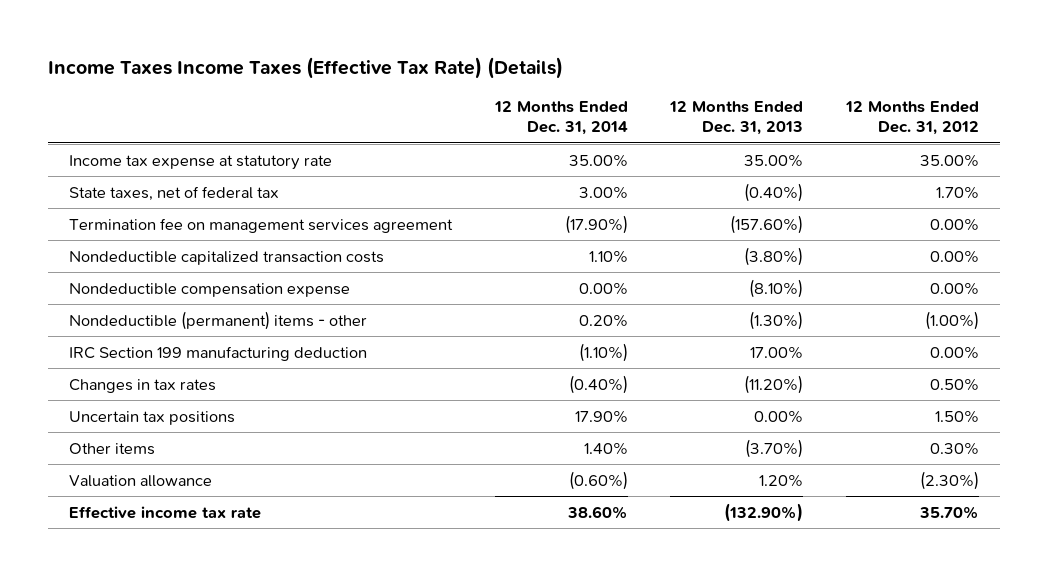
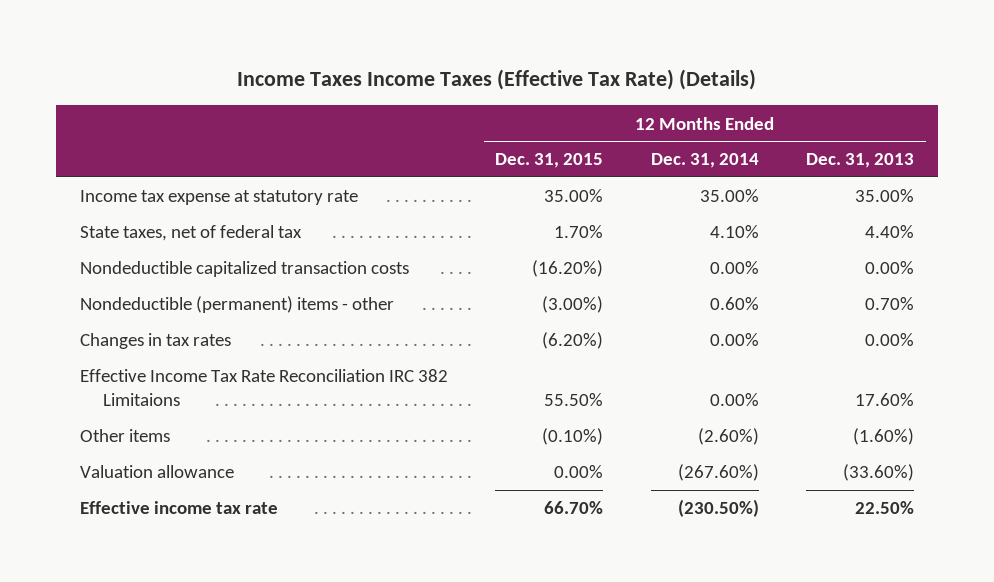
- | 12 Months Ended Dec. 31, 2014 | 12 Months Ended Dec. 31, 2013 | 12 Months Ended Dec. 31, 2012
+ | 12 Months Ended Dec. 31, 2015 | 12 Months Ended Dec. 31, 2014 | 12 Months Ended Dec. 31, 2013
- State taxes, net of federal tax | 3.00% | (0.40%) | 1.70%
- Termination fee on management services agreement | (17.90%) | (157.60%) | 0.00%
- Nondeductible capitalized transaction costs | 1.10% | (3.80%) | 0.00%
- Nondeductible compensation expense | 0.00% | (8.10%) | 0.00%
- Nondeductible (permanent) items - other | 0.20% | (1.30%) | (1.00%)
- IRC Section 199 manufacturing deduction | (1.10%) | 17.00% | 0.00%
- Changes in tax rates | (0.40%) | (11.20%) | 0.50%
- Uncertain tax positions | 17.90% | 0.00% | 1.50%
- Other items | 1.40% | (3.70%) | 0.30%
- Valuation allowance | (0.60%) | 1.20% | (2.30%)
- Effective income tax rate | 38.60% | (132.90%) | 35.70%
+ State taxes, net of federal tax | 1.70% | 4.10% | 4.40%
+ Nondeductible capitalized transaction costs | (16.20%) | 0.00% | 0.00%
+ Nondeductible (permanent) items - other | (3.00%) | 0.60% | 0.70%
+ Changes in tax rates | (6.20%) | 0.00% | 0.00%
+ Effective Income Tax Rate Reconciliation IRC 382 Limitaions | 55.50% | 0.00% | 17.60%
+ Other items | (0.10%) | (2.60%) | (1.60%)
+ Valuation allowance | 0.00% | (267.60%) | (33.60%)
+ Effective income tax rate | 66.70% | (230.50%) | 22.50%

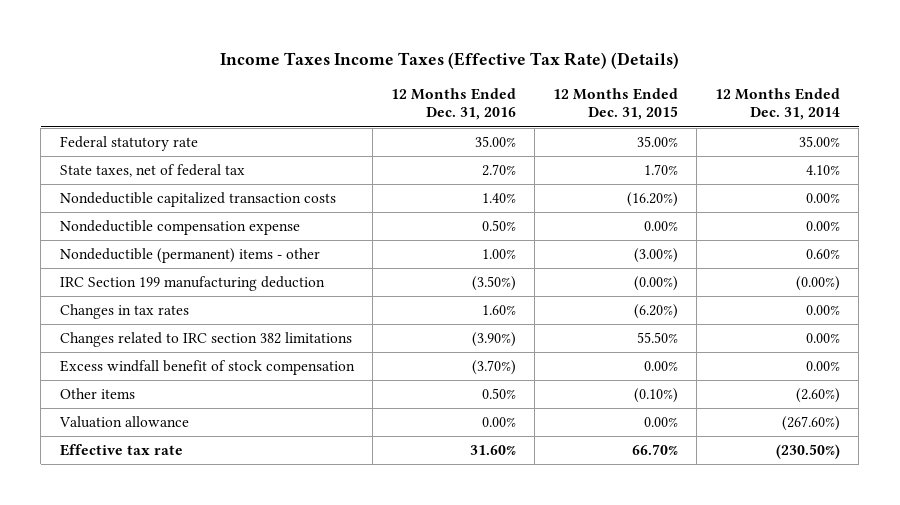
- | 12 Months Ended Dec. 31, 2015 | 12 Months Ended Dec. 31, 2014 | 12 Months Ended Dec. 31, 2013
+ | 12 Months Ended Dec. 31, 2016 | 12 Months Ended Dec. 31, 2015 | 12 Months Ended Dec. 31, 2014
- Income tax expense at statutory rate | 35.00% | 35.00% | 35.00%
+ Federal statutory rate | 35.00% | 35.00% | 35.00%
+ Nondeductible compensation expense | 0.50% | 0.00% | 0.00%
+ IRC Section 199 manufacturing deduction | (3.50%) | (0.00%) | (0.00%)
- Effective Income Tax Rate Reconciliation IRC 382 Limitaions | 55.50% | 0.00% | 17.60%
+ Changes related to IRC section 382 limitations | (3.90%) | 55.50% | 0.00%
+ Excess windfall benefit of stock compensation | (3.70%) | 0.00% | 0.00%
- Effective income tax rate | 66.70% | (230.50%) | 22.50%
+ Effective tax rate | 31.60% | 66.70% | (230.50%)

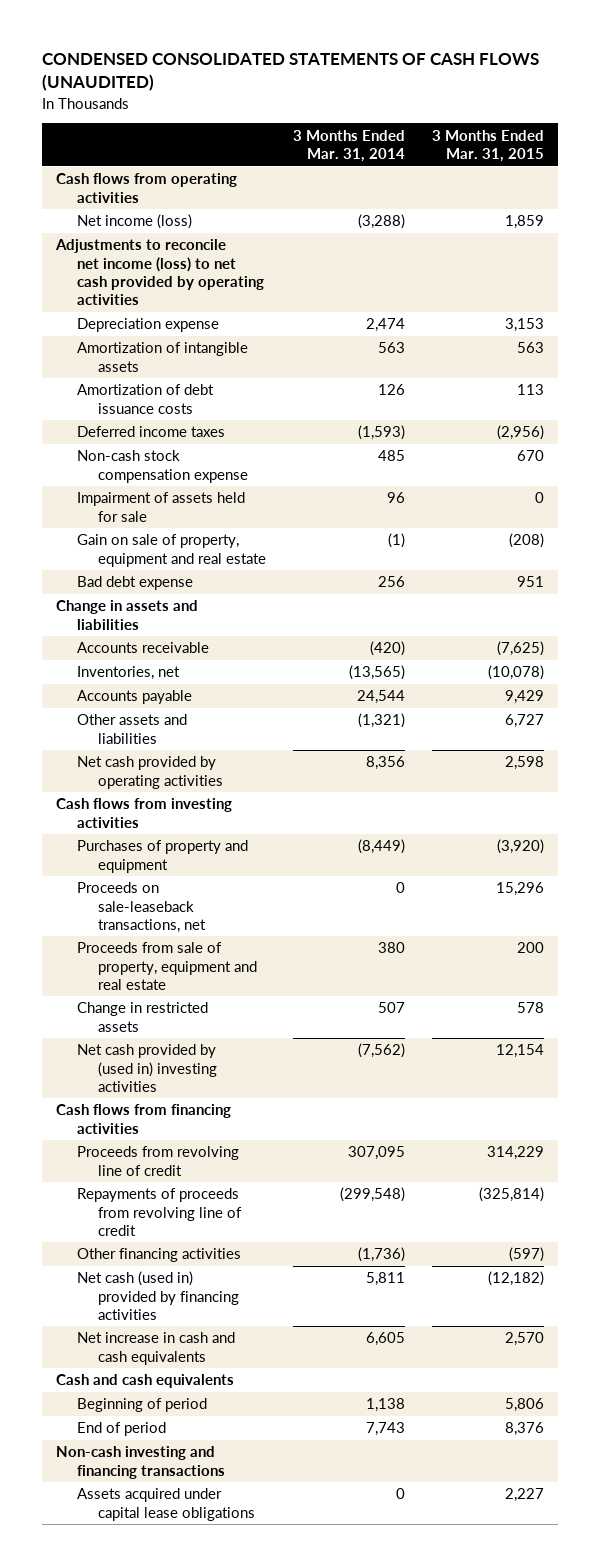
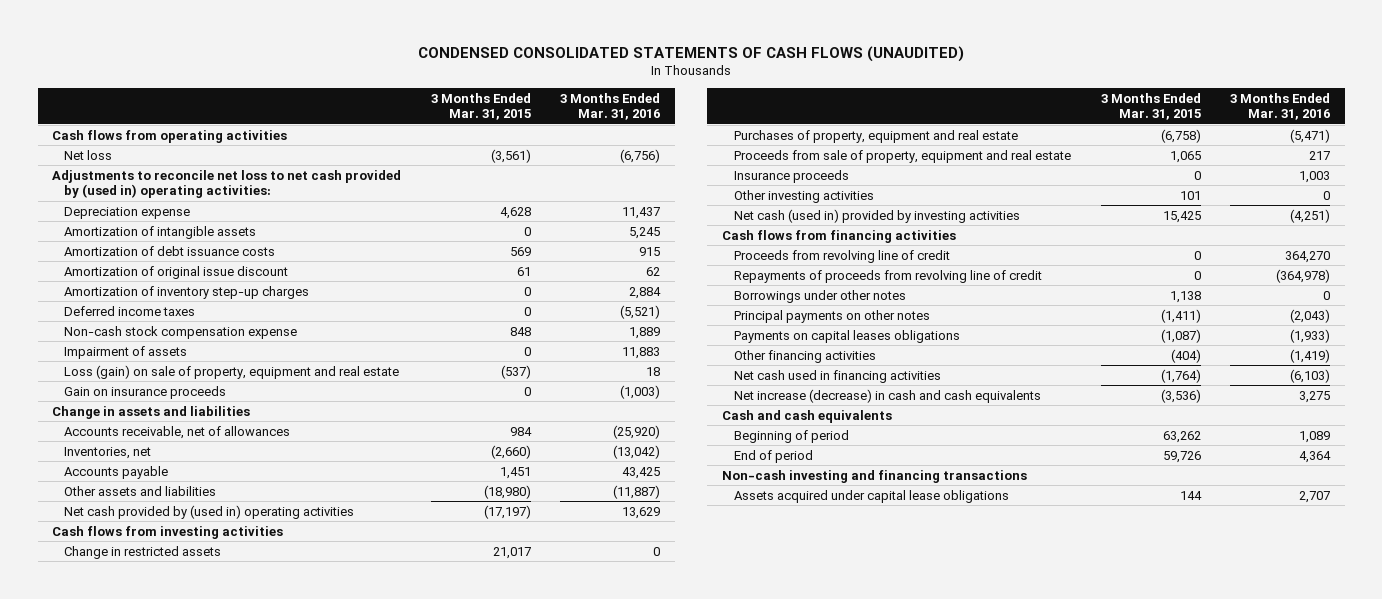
- | 3 Months Ended Mar. 31, 2014 | 3 Months Ended Mar. 31, 2015
+ | 3 Months Ended Mar. 31, 2015 | 3 Months Ended Mar. 31, 2016
- Net income (loss) | (3,288) | 1,859
- Adjustments to reconcile net income (loss) to net cash provided by operating activities
- Depreciation expense | 2,474 | 3,153
- Amortization of intangible assets | 563 | 563
- Amortization of debt issuance costs | 126 | 113
- Deferred income taxes | (1,593) | (2,956)
- Non-cash stock compensation expense | 485 | 670
- Impairment of assets held for sale | 96 | 0
- Gain on sale of property, equipment and real estate | (1) | (208)
- Bad debt expense | 256 | 951
+ Net loss | (3,561) | (6,756)
+ Adjustments to reconcile net loss to net cash provided by (used in) operating activities:
+ Depreciation expense | 4,628 | 11,437
+ Amortization of intangible assets | 0 | 5,245
+ Amortization of debt issuance costs | 569 | 915
+ Amortization of original issue discount | 61 | 62
+ Amortization of inventory step-up charges | 0 | 2,884
+ Deferred income taxes | 0 | (5,521)
+ Non-cash stock compensation expense | 848 | 1,889
+ Impairment of assets | 0 | 11,883
+ Loss (gain) on sale of property, equipment and real estate | (537) | 18
+ Gain on insurance proceeds | 0 | (1,003)
- Accounts receivable | (420) | (7,625)
- Inventories, net | (13,565) | (10,078)
- Accounts payable | 24,544 | 9,429
- Other assets and liabilities | (1,321) | 6,727
- Net cash provided by operating activities | 8,356 | 2,598
+ Accounts receivable, net of allowances | 984 | (25,920)
+ Inventories, net | (2,660) | (13,042)
+ Accounts payable | 1,451 | 43,425
+ Other assets and liabilities | (18,980) | (11,887)
+ Net cash provided by (used in) operating activities | (17,197) | 13,629
- Purchases of property and equipment | (8,449) | (3,920)
- Proceeds on sale-leaseback transactions, net | 0 | 15,296
- Proceeds from sale of property, equipment and real estate | 380 | 200
- Change in restricted assets | 507 | 578
- Net cash provided by (used in) investing activities | (7,562) | 12,154
+ Change in restricted assets | 21,017 | 0
+ Purchases of property, equipment and real estate | (6,758) | (5,471)
+ Proceeds from sale of property, equipment and real estate | 1,065 | 217
+ Insurance proceeds | 0 | 1,003
+ Other investing activities | 101 | 0
+ Net cash (used in) provided by investing activities | 15,425 | (4,251)
- Proceeds from revolving line of credit | 307,095 | 314,229
- Repayments of proceeds from revolving line of credit | (299,548) | (325,814)
- Other financing activities | (1,736) | (597)
- Net cash (used in) provided by financing activities | 5,811 | (12,182)
- Net increase in cash and cash equivalents | 6,605 | 2,570
+ Proceeds from revolving line of credit | 0 | 364,270
+ Repayments of proceeds from revolving line of credit | 0 | (364,978)
+ Borrowings under other notes | 1,138 | 0
+ Principal payments on other notes | (1,411) | (2,043)
+ Payments on capital leases obligations | (1,087) | (1,933)
+ Other financing activities | (404) | (1,419)
+ Net cash used in financing activities | (1,764) | (6,103)
+ Net increase (decrease) in cash and cash equivalents | (3,536) | 3,275
- Beginning of period | 1,138 | 5,806
- End of period | 7,743 | 8,376
+ Beginning of period | 63,262 | 1,089
+ End of period | 59,726 | 4,364
- Assets acquired under capital lease obligations | 0 | 2,227
+ Assets acquired under capital lease obligations | 144 | 2,707

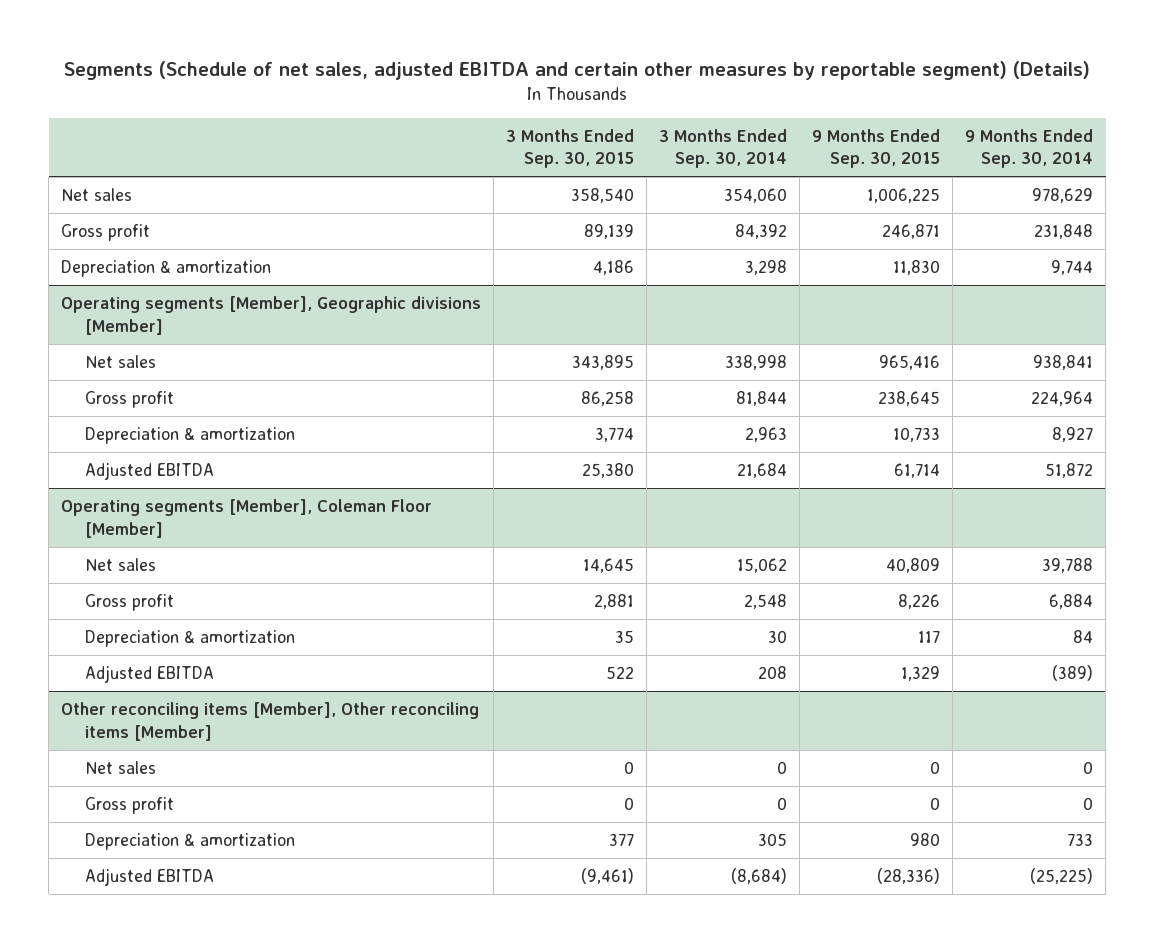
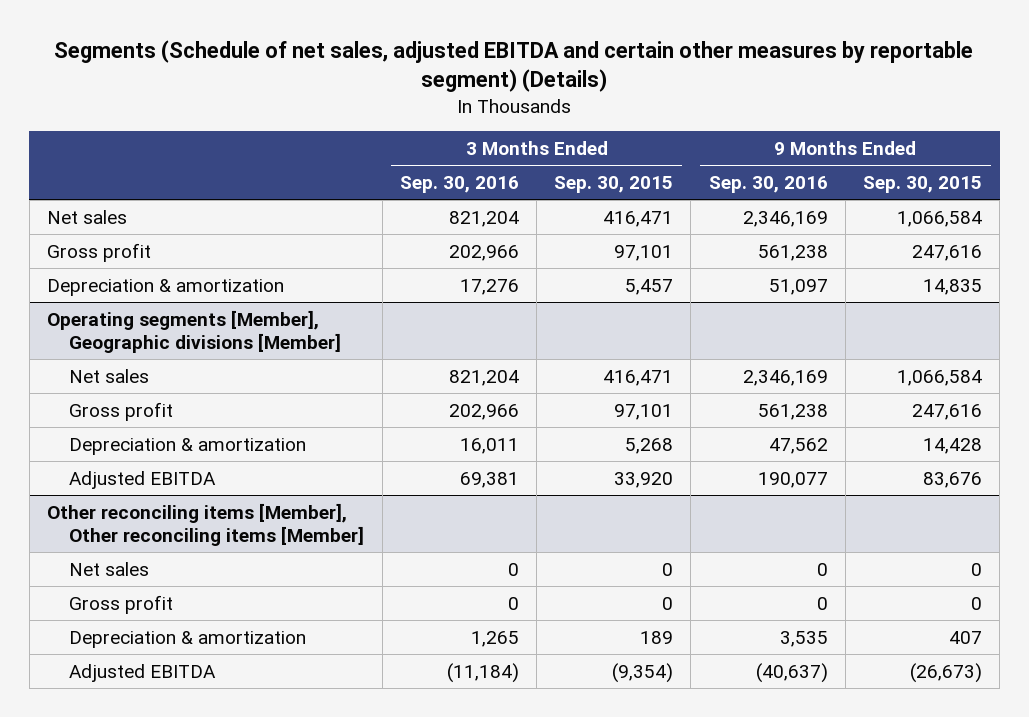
- | 3 Months Ended Sep. 30, 2015 | 3 Months Ended Sep. 30, 2014 | 9 Months Ended Sep. 30, 2015 | 9 Months Ended Sep. 30, 2014
+ | 3 Months Ended Sep. 30, 2016 | 3 Months Ended Sep. 30, 2015 | 9 Months Ended Sep. 30, 2016 | 9 Months Ended Sep. 30, 2015
- Net sales | 358,540 | 354,060 | 1,006,225 | 978,629
- Gross profit | 89,139 | 84,392 | 246,871 | 231,848
- Depreciation & amortization | 4,186 | 3,298 | 11,830 | 9,744
+ Net sales | 821,204 | 416,471 | 2,346,169 | 1,066,584
+ Gross profit | 202,966 | 97,101 | 561,238 | 247,616
+ Depreciation & amortization | 17,276 | 5,457 | 51,097 | 14,835
@ Operating segments [Member], Geographic divisions [Member]
- Net sales | 343,895 | 338,998 | 965,416 | 938,841
- Gross profit | 86,258 | 81,844 | 238,645 | 224,964
- Depreciation & amortization | 3,774 | 2,963 | 10,733 | 8,927
- Adjusted EBITDA | 25,380 | 21,684 | 61,714 | 51,872
- Operating segments [Member], Coleman Floor [Member]
- Net sales | 14,645 | 15,062 | 40,809 | 39,788
- Gross profit | 2,881 | 2,548 | 8,226 | 6,884
- Depreciation & amortization | 35 | 30 | 117 | 84
- Adjusted EBITDA | 522 | 208 | 1,329 | (389)
@ Operating segments [Member], Geographic divisions [Member]
+ Net sales | 821,204 | 416,471 | 2,346,169 | 1,066,584
+ Gross profit | 202,966 | 97,101 | 561,238 | 247,616
+ Depreciation & amortization | 16,011 | 5,268 | 47,562 | 14,428
+ Adjusted EBITDA | 69,381 | 33,920 | 190,077 | 83,676
@ Other reconciling items [Member], Other reconciling items [Member]
- Depreciation & amortization | 377 | 305 | 980 | 733
- Adjusted EBITDA | (9,461) | (8,684) | (28,336) | (25,225)
+ Depreciation & amortization | 1,265 | 189 | 3,535 | 407
+ Adjusted EBITDA | (11,184) | (9,354) | (40,637) | (26,673)

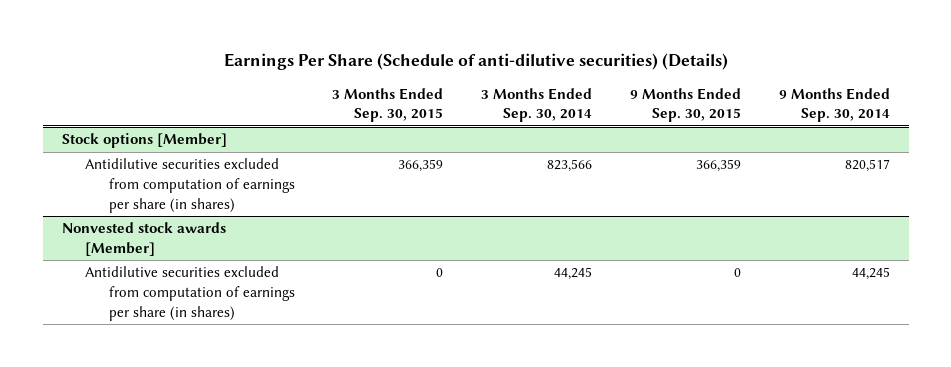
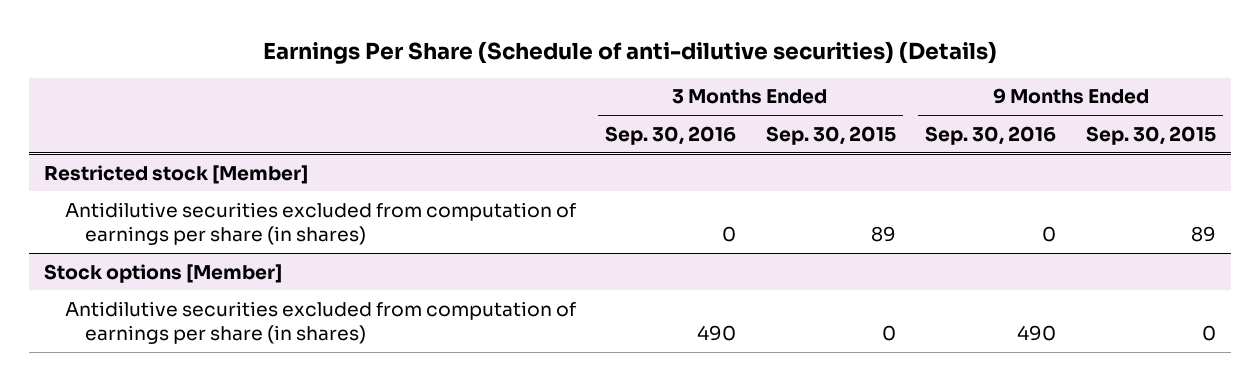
- | 3 Months Ended Sep. 30, 2015 | 3 Months Ended Sep. 30, 2014 | 9 Months Ended Sep. 30, 2015 | 9 Months Ended Sep. 30, 2014
+ | 3 Months Ended Sep. 30, 2016 | 3 Months Ended Sep. 30, 2015 | 9 Months Ended Sep. 30, 2016 | 9 Months Ended Sep. 30, 2015
+ Restricted stock [Member]
+ Antidilutive securities excluded from computation of earnings per share (in shares) | 0 | 89 | 0 | 89
@ Stock options [Member]
- Antidilutive securities excluded from computation of earnings per share (in shares) | 366,359 | 823,566 | 366,359 | 820,517
- Nonvested stock awards [Member]

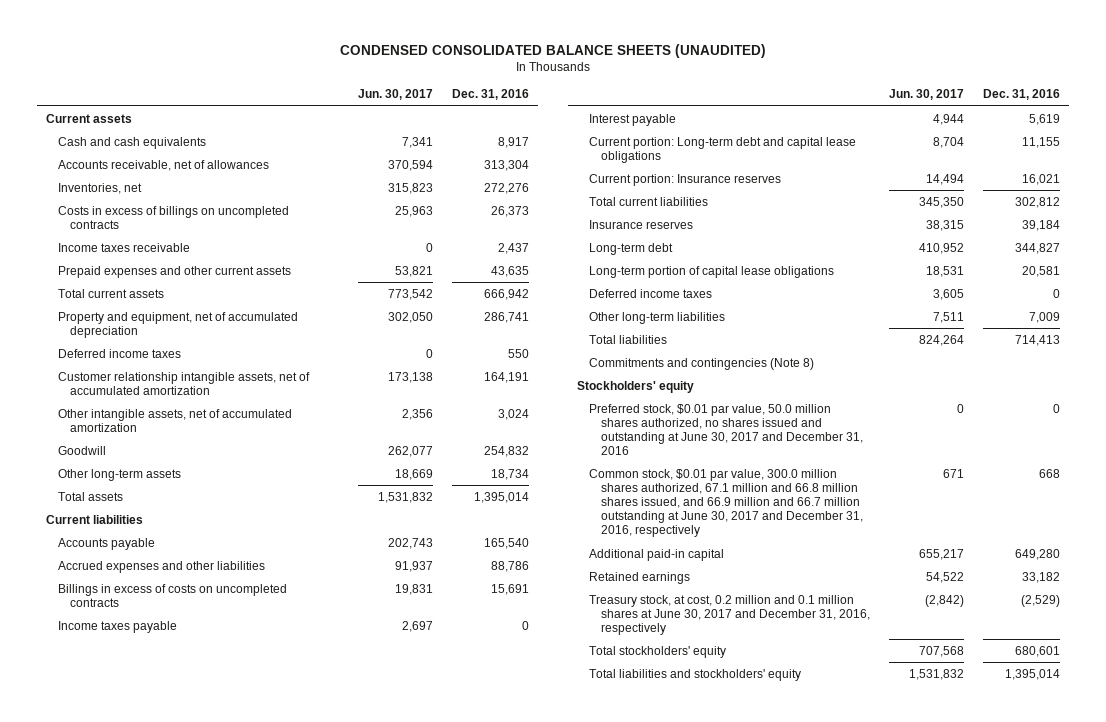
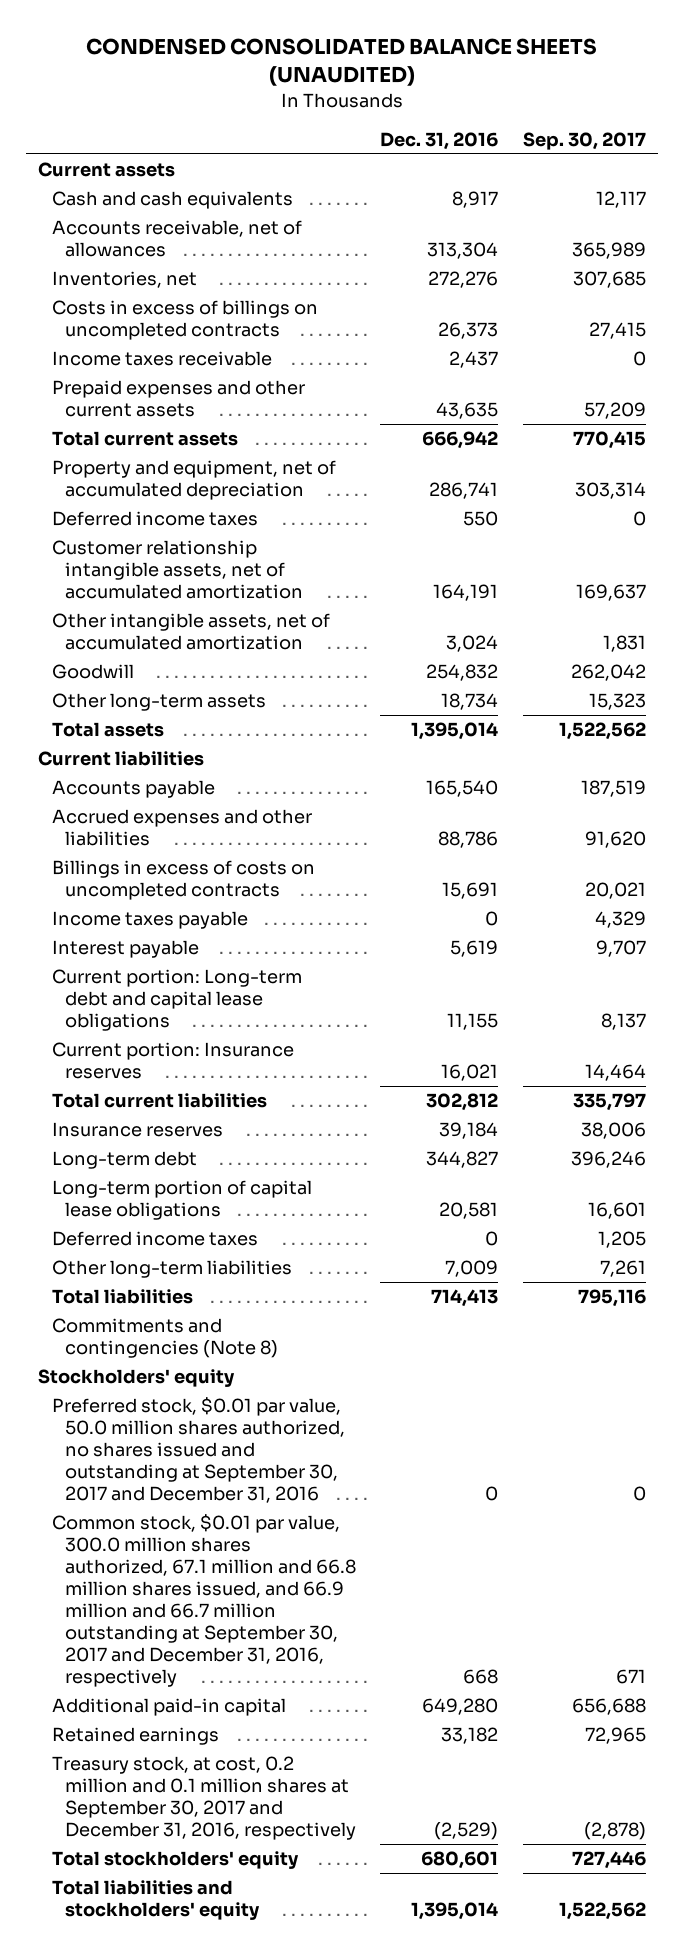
- | Jun. 30, 2017 | Dec. 31, 2016
+ | Dec. 31, 2016 | Sep. 30, 2017
- Preferred stock, $0.01 par value, 50.0 million shares authorized, no shares issued and outstanding at June 30, 2017 and December 31, 2016 | 0 | 0
- Common stock, $0.01 par value, 300.0 million shares authorized, 67.1 million and 66.8 million shares issued, and 66.9 million and 66.7 million outstanding at June 30, 2017 and December 31, 2016, respectively | 671 | 668
+ Preferred stock, $0.01 par value, 50.0 million shares authorized, no shares issued and outstanding at September 30, 2017 and December 31, 2016 | 0 | 0
+ Common stock, $0.01 par value, 300.0 million shares authorized, 67.1 million and 66.8 million shares issued, and 66.9 million and 66.7 million outstanding at September 30, 2017 and December 31, 2016, respectively | 668 | 671
- Treasury stock, at cost, 0.2 million and 0.1 million shares at June 30, 2017 and December 31, 2016, respectively | (2,842) | (2,529)
+ Treasury stock, at cost, 0.2 million and 0.1 million shares at September 30, 2017 and December 31, 2016, respectively | (2,529) | (2,878)

